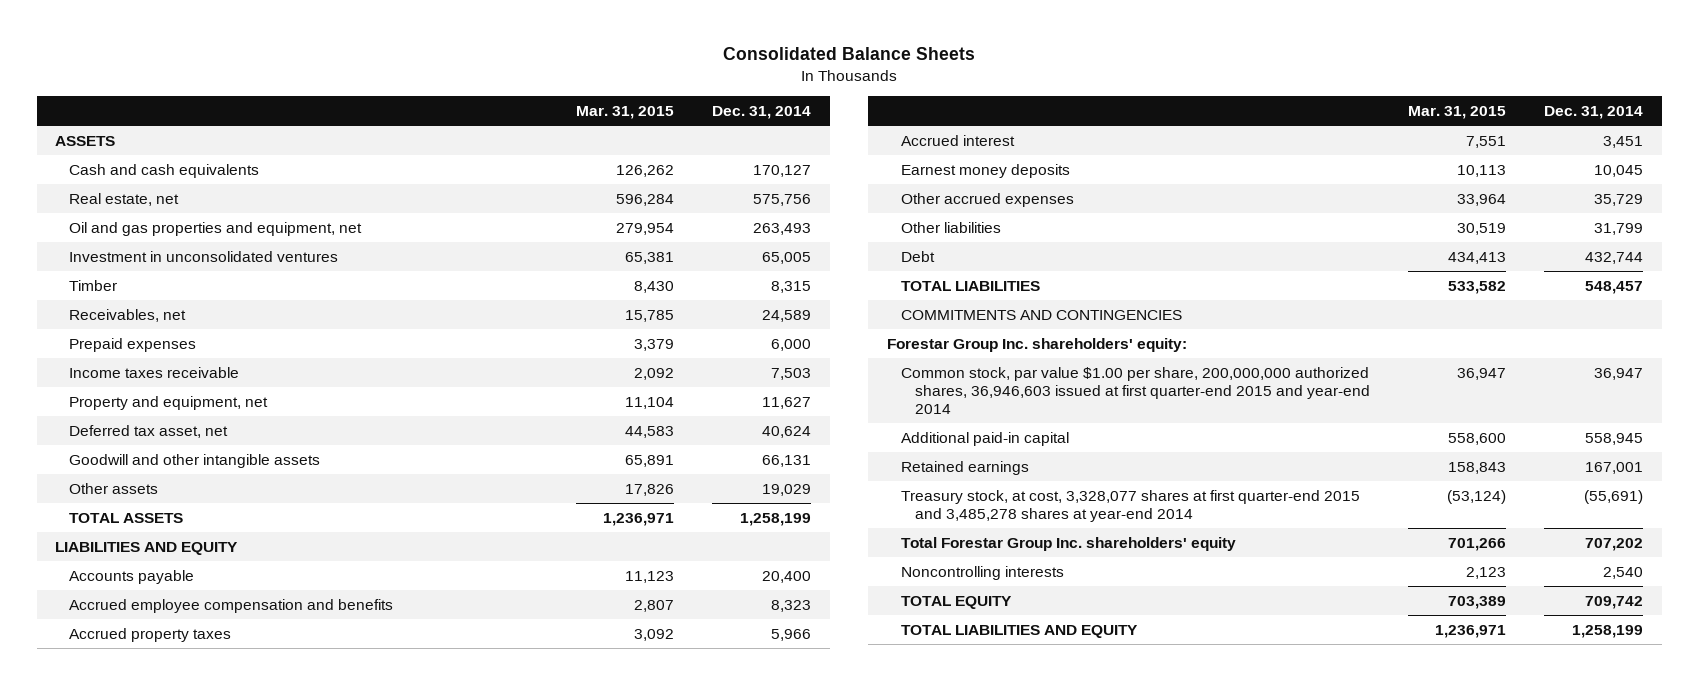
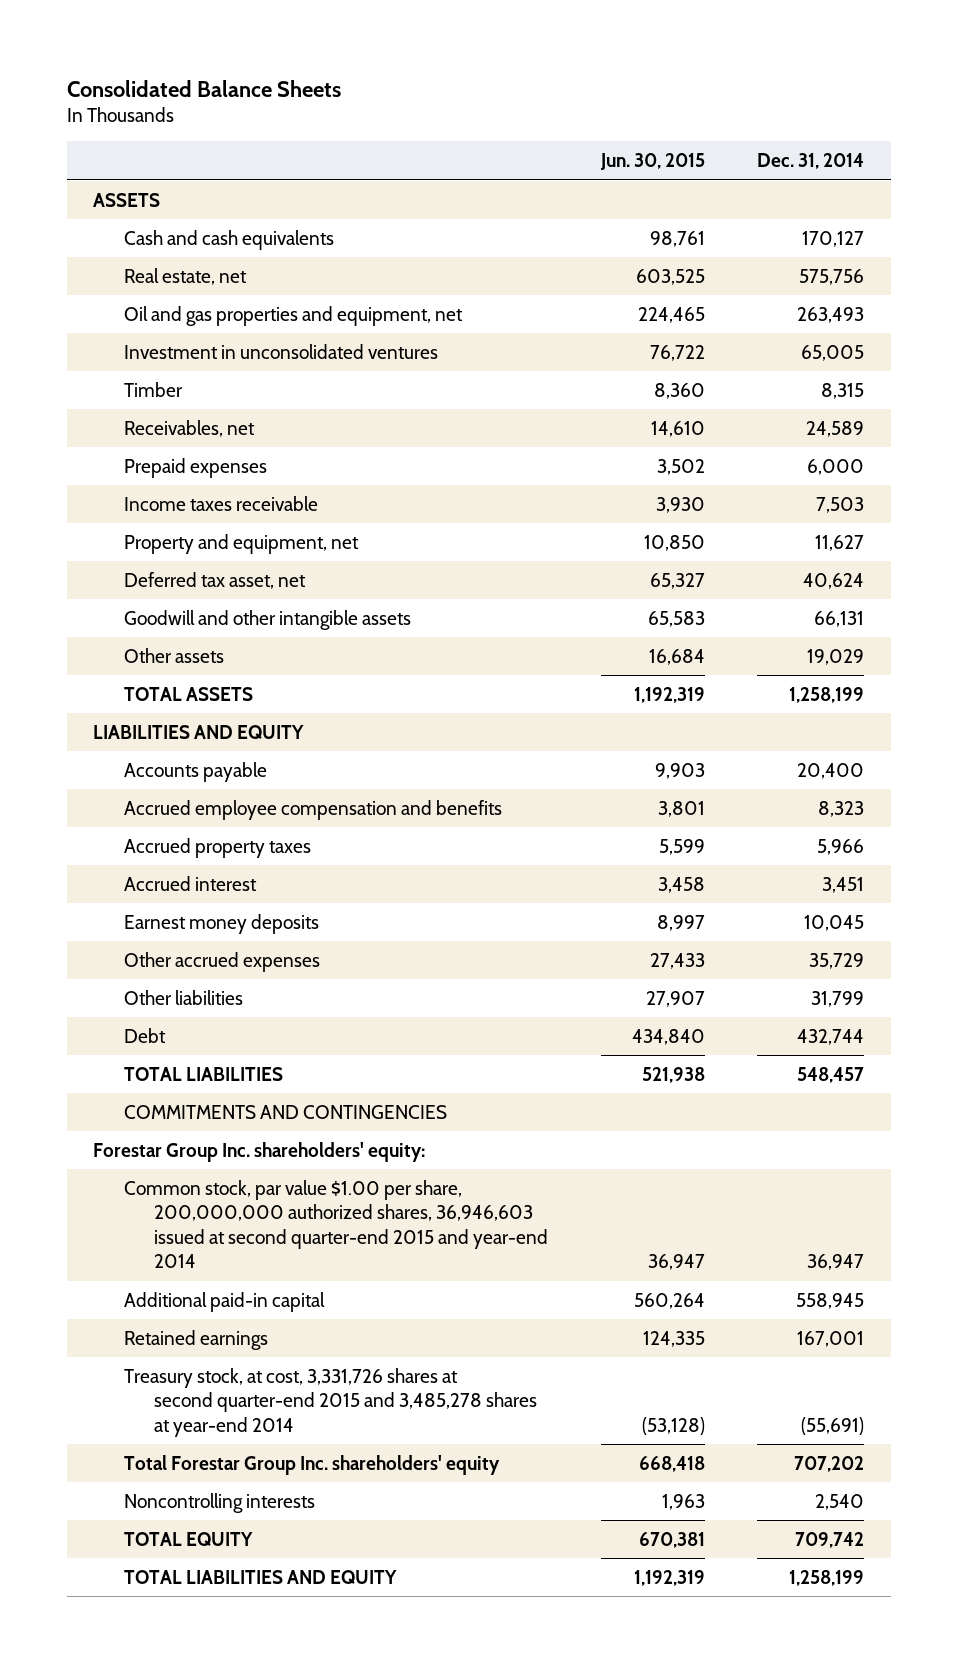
- | Mar. 31, 2015 | Dec. 31, 2014
+ | Jun. 30, 2015 | Dec. 31, 2014
- Common stock, par value $1.00 per share, 200,000,000 authorized shares, 36,946,603 issued at first quarter-end 2015 and year-end 2014 | 36,947 | 36,947
+ Common stock, par value $1.00 per share, 200,000,000 authorized shares, 36,946,603 issued at second quarter-end 2015 and year-end 2014 | 36,947 | 36,947
- Treasury stock, at cost, 3,328,077 shares at first quarter-end 2015 and 3,485,278 shares at year-end 2014 | (53,124) | (55,691)
+ Treasury stock, at cost, 3,331,726 shares at second quarter-end 2015 and 3,485,278 shares at year-end 2014 | (53,128) | (55,691)

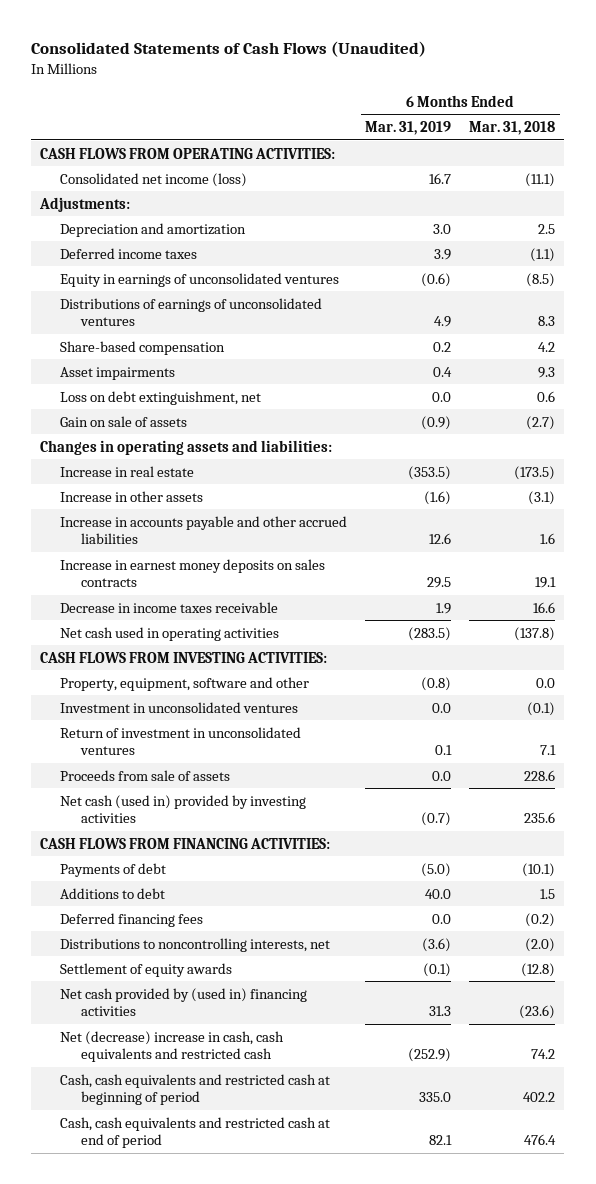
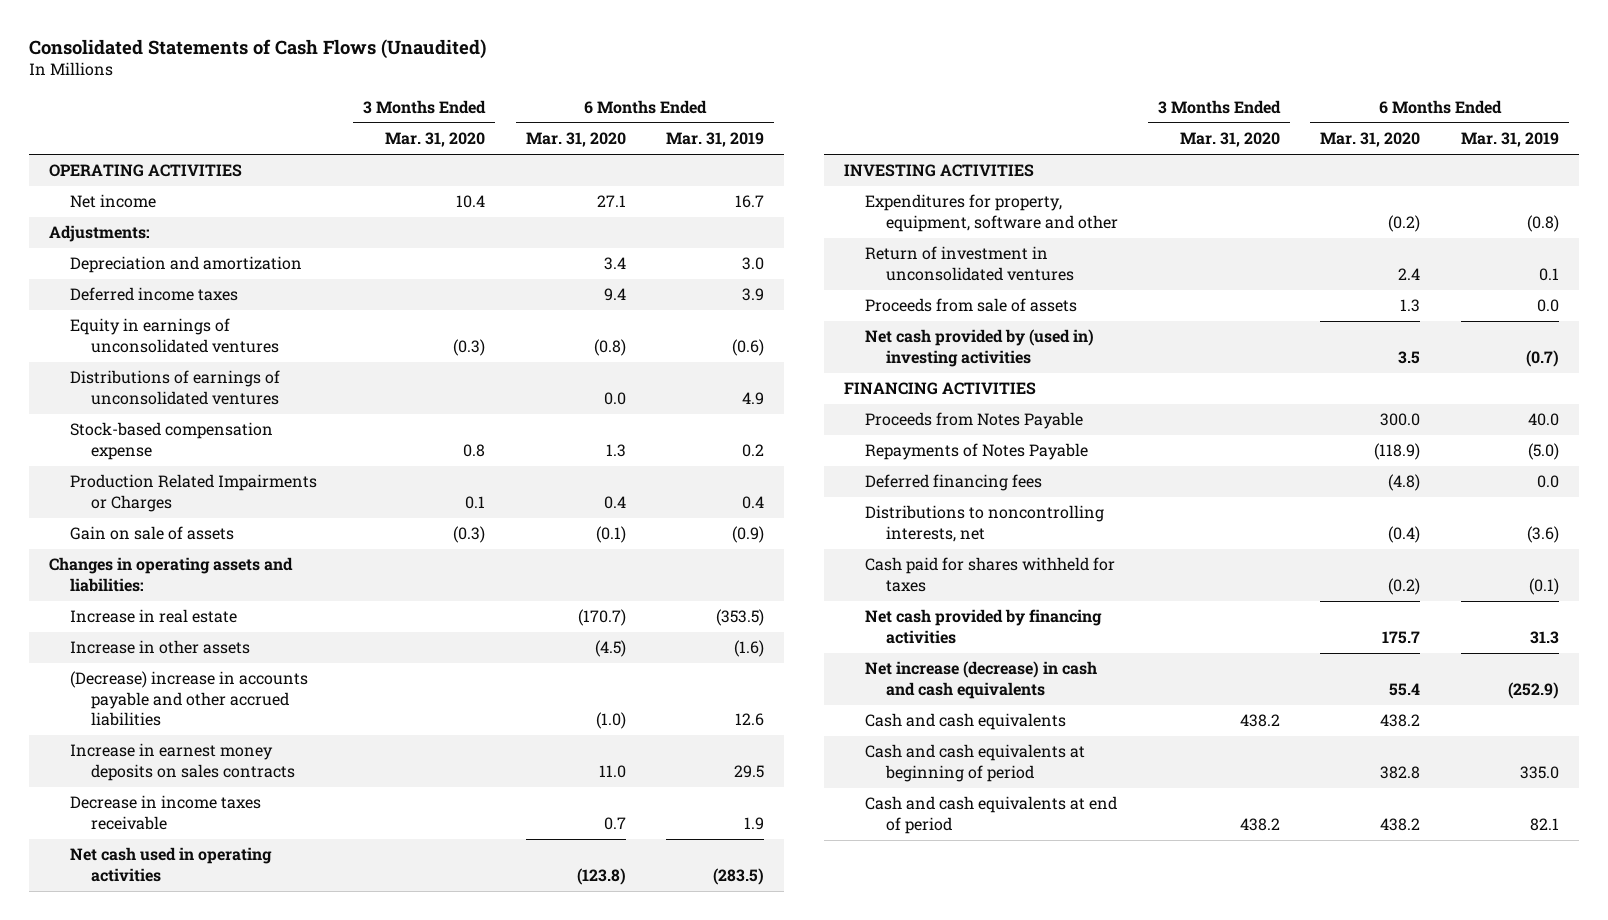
- | 6 Months Ended Mar. 31, 2019 | 6 Months Ended Mar. 31, 2018
+ | 3 Months Ended Mar. 31, 2020 | 6 Months Ended Mar. 31, 2020 | 6 Months Ended Mar. 31, 2019
- CASH FLOWS FROM OPERATING ACTIVITIES:
- Consolidated net income (loss) | 16.7 | (11.1)
+ OPERATING ACTIVITIES
+ Net income | 10.4 | 27.1 | 16.7
- Share-based compensation | 0.2 | 4.2
- Asset impairments | 0.4 | 9.3
- Loss on debt extinguishment, net | 0.0 | 0.6
+ Stock-based compensation expense | 0.8 | 1.3 | 0.2
+ Production Related Impairments or Charges | 0.1 | 0.4 | 0.4
- Increase in accounts payable and other accrued liabilities | 12.6 | 1.6
+ (Decrease) increase in accounts payable and other accrued liabilities | | (1.0) | 12.6
- CASH FLOWS FROM INVESTING ACTIVITIES:
- Property, equipment, software and other | (0.8) | 0.0
- Investment in unconsolidated ventures | 0.0 | (0.1)
+ INVESTING ACTIVITIES
+ Expenditures for property, equipment, software and other | | (0.2) | (0.8)
- Net cash (used in) provided by investing activities | (0.7) | 235.6
- CASH FLOWS FROM FINANCING ACTIVITIES:
- Payments of debt | (5.0) | (10.1)
- Additions to debt | 40.0 | 1.5
+ Net cash provided by (used in) investing activities | | 3.5 | (0.7)
+ FINANCING ACTIVITIES
+ Proceeds from Notes Payable | | 300.0 | 40.0
+ Repayments of Notes Payable | | (118.9) | (5.0)
- Settlement of equity awards | (0.1) | (12.8)
- Net cash provided by (used in) financing activities | 31.3 | (23.6)
- Net (decrease) increase in cash, cash equivalents and restricted cash | (252.9) | 74.2
- Cash, cash equivalents and restricted cash at beginning of period | 335.0 | 402.2
- Cash, cash equivalents and restricted cash at end of period | 82.1 | 476.4
+ Cash paid for shares withheld for taxes | | (0.2) | (0.1)
+ Net cash provided by financing activities | | 175.7 | 31.3
+ Net increase (decrease) in cash and cash equivalents | | 55.4 | (252.9)
+ Cash and cash equivalents | 438.2 | 438.2 |
+ Cash and cash equivalents at beginning of period | | 382.8 | 335.0
+ Cash and cash equivalents at end of period | 438.2 | 438.2 | 82.1

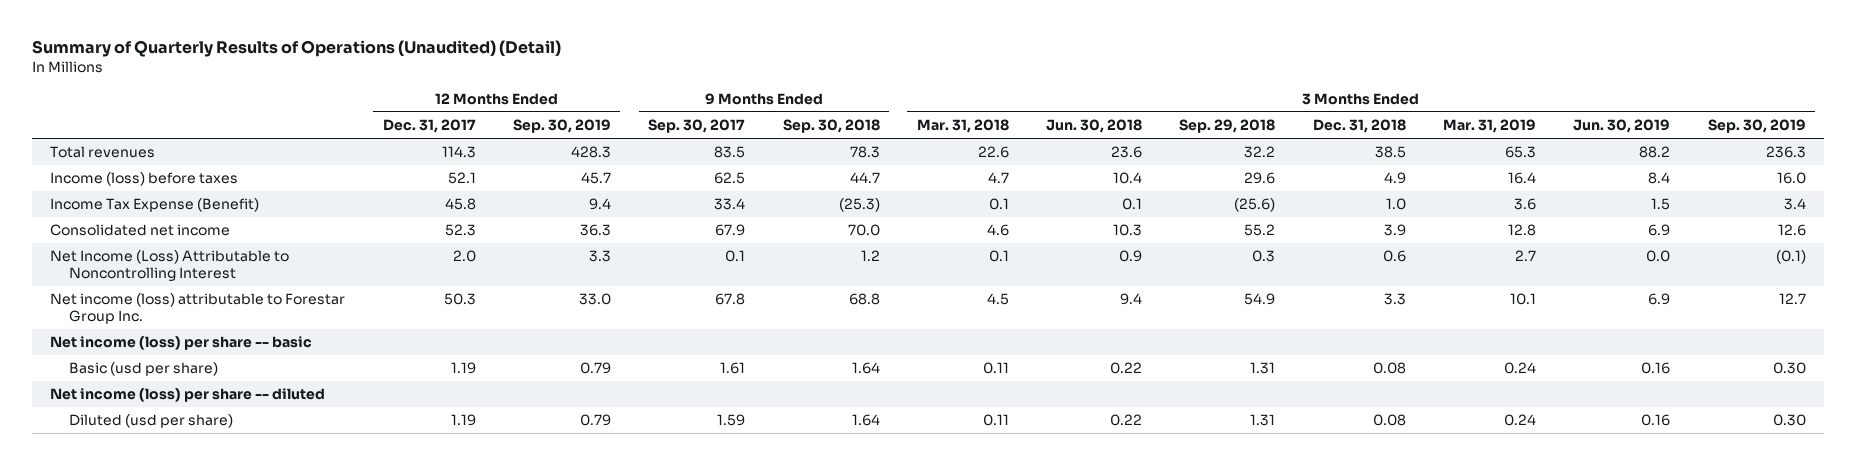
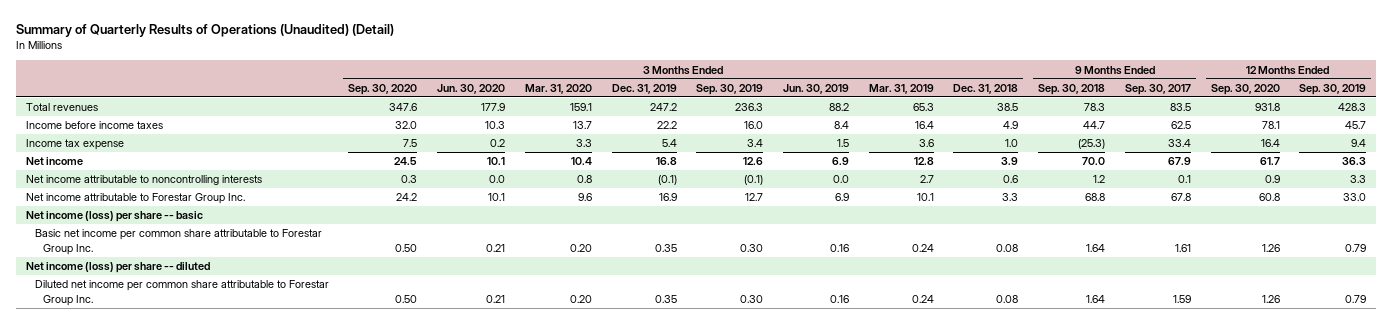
- | 12 Months Ended Dec. 31, 2017 | 12 Months Ended Sep. 30, 2019 | 9 Months Ended Sep. 30, 2017 | 9 Months Ended Sep. 30, 2018 | 3 Months Ended Mar. 31, 2018 | 3 Months Ended Jun. 30, 2018 | 3 Months Ended Sep. 29, 2018 | 3 Months Ended Dec. 31, 2018 | 3 Months Ended Mar. 31, 2019 | 3 Months Ended Jun. 30, 2019 | 3 Months Ended Sep. 30, 2019
+ | 3 Months Ended Sep. 30, 2020 | 3 Months Ended Jun. 30, 2020 | 3 Months Ended Mar. 31, 2020 | 3 Months Ended Dec. 31, 2019 | 3 Months Ended Sep. 30, 2019 | 3 Months Ended Jun. 30, 2019 | 3 Months Ended Mar. 31, 2019 | 3 Months Ended Dec. 31, 2018 | 9 Months Ended Sep. 30, 2018 | 9 Months Ended Sep. 30, 2017 | 12 Months Ended Sep. 30, 2020 | 12 Months Ended Sep. 30, 2019
- Income (loss) before taxes | 52.1 | 45.7 | 62.5 | 44.7 | 4.7 | 10.4 | 29.6 | 4.9 | 16.4 | 8.4 | 16.0
- Income Tax Expense (Benefit) | 45.8 | 9.4 | 33.4 | (25.3) | 0.1 | 0.1 | (25.6) | 1.0 | 3.6 | 1.5 | 3.4
- Consolidated net income | 52.3 | 36.3 | 67.9 | 70.0 | 4.6 | 10.3 | 55.2 | 3.9 | 12.8 | 6.9 | 12.6
- Net Income (Loss) Attributable to Noncontrolling Interest | 2.0 | 3.3 | 0.1 | 1.2 | 0.1 | 0.9 | 0.3 | 0.6 | 2.7 | 0.0 | (0.1)
- Net income (loss) attributable to Forestar Group Inc. | 50.3 | 33.0 | 67.8 | 68.8 | 4.5 | 9.4 | 54.9 | 3.3 | 10.1 | 6.9 | 12.7
+ Income before income taxes | 32.0 | 10.3 | 13.7 | 22.2 | 16.0 | 8.4 | 16.4 | 4.9 | 44.7 | 62.5 | 78.1 | 45.7
+ Income tax expense | 7.5 | 0.2 | 3.3 | 5.4 | 3.4 | 1.5 | 3.6 | 1.0 | (25.3) | 33.4 | 16.4 | 9.4
+ Net income | 24.5 | 10.1 | 10.4 | 16.8 | 12.6 | 6.9 | 12.8 | 3.9 | 70.0 | 67.9 | 61.7 | 36.3
+ Net income attributable to noncontrolling interests | 0.3 | 0.0 | 0.8 | (0.1) | (0.1) | 0.0 | 2.7 | 0.6 | 1.2 | 0.1 | 0.9 | 3.3
+ Net income attributable to Forestar Group Inc. | 24.2 | 10.1 | 9.6 | 16.9 | 12.7 | 6.9 | 10.1 | 3.3 | 68.8 | 67.8 | 60.8 | 33.0
- Basic (usd per share) | 1.19 | 0.79 | 1.61 | 1.64 | 0.11 | 0.22 | 1.31 | 0.08 | 0.24 | 0.16 | 0.30
+ Basic net income per common share attributable to Forestar Group Inc. | 0.50 | 0.21 | 0.20 | 0.35 | 0.30 | 0.16 | 0.24 | 0.08 | 1.64 | 1.61 | 1.26 | 0.79
- Diluted (usd per share) | 1.19 | 0.79 | 1.59 | 1.64 | 0.11 | 0.22 | 1.31 | 0.08 | 0.24 | 0.16 | 0.30
+ Diluted net income per common share attributable to Forestar Group Inc. | 0.50 | 0.21 | 0.20 | 0.35 | 0.30 | 0.16 | 0.24 | 0.08 | 1.64 | 1.59 | 1.26 | 0.79

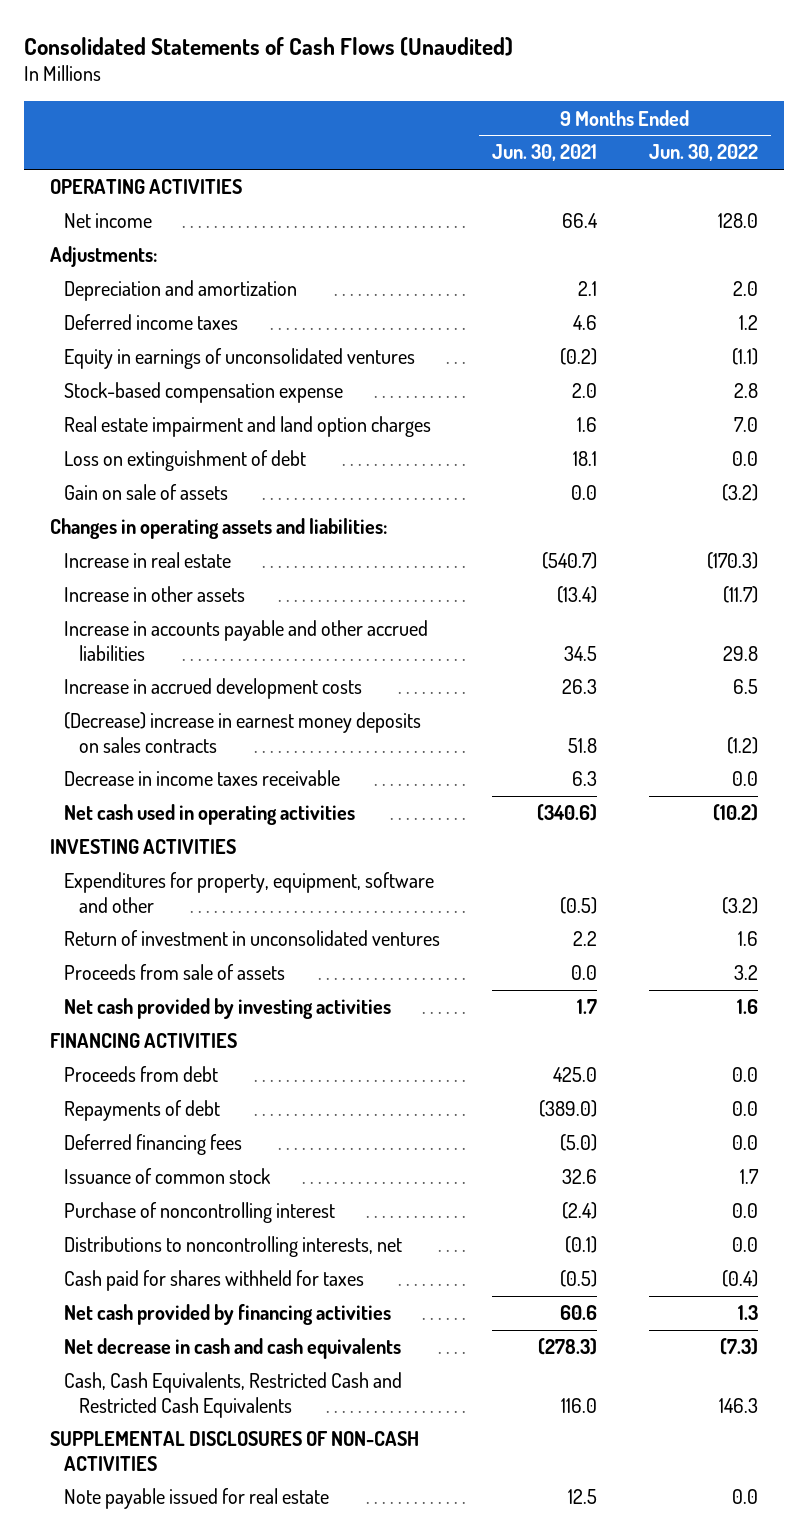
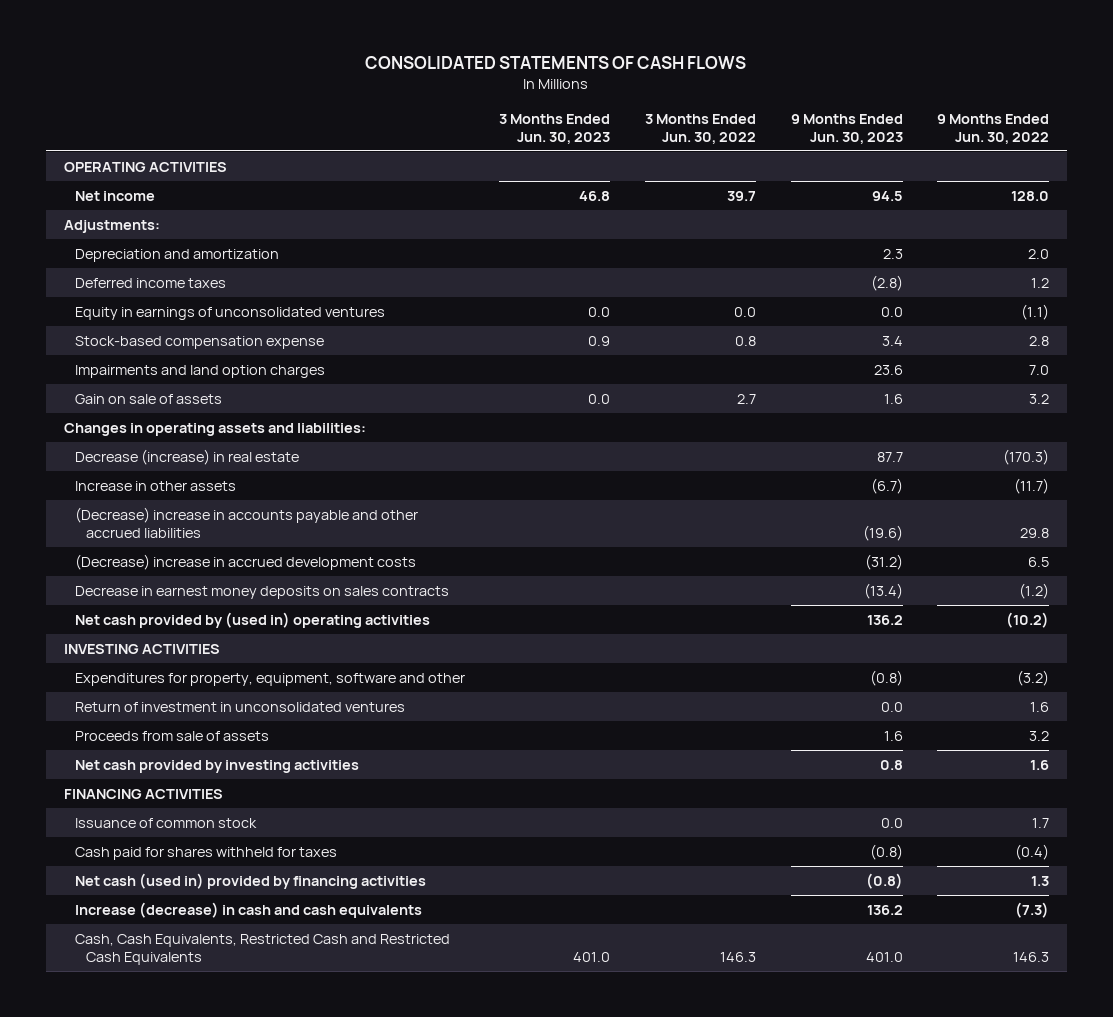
- Consolidated Statements of Cash Flows (Unaudited)
+ CONSOLIDATED STATEMENTS OF CASH FLOWS
- | 9 Months Ended Jun. 30, 2021 | 9 Months Ended Jun. 30, 2022
+ | 3 Months Ended Jun. 30, 2023 | 3 Months Ended Jun. 30, 2022 | 9 Months Ended Jun. 30, 2023 | 9 Months Ended Jun. 30, 2022
- Real estate impairment and land option charges | 1.6 | 7.0
- Loss on extinguishment of debt | 18.1 | 0.0
- Gain on sale of assets | 0.0 | (3.2)
+ Impairments and land option charges | | | 23.6 | 7.0
+ Gain on sale of assets | 0.0 | 2.7 | 1.6 | 3.2
- Increase in real estate | (540.7) | (170.3)
+ Decrease (increase) in real estate | | | 87.7 | (170.3)
- Increase in accounts payable and other accrued liabilities | 34.5 | 29.8
- Increase in accrued development costs | 26.3 | 6.5
- (Decrease) increase in earnest money deposits on sales contracts | 51.8 | (1.2)
- Decrease in income taxes receivable | 6.3 | 0.0
- Net cash used in operating activities | (340.6) | (10.2)
+ (Decrease) increase in accounts payable and other accrued liabilities | | | (19.6) | 29.8
+ (Decrease) increase in accrued development costs | | | (31.2) | 6.5
+ Decrease in earnest money deposits on sales contracts | | | (13.4) | (1.2)
+ Net cash provided by (used in) operating activities | | | 136.2 | (10.2)
- Proceeds from debt | 425.0 | 0.0
- Repayments of debt | (389.0) | 0.0
- Deferred financing fees | (5.0) | 0.0
- Purchase of noncontrolling interest | (2.4) | 0.0
- Distributions to noncontrolling interests, net | (0.1) | 0.0
- Net cash provided by financing activities | 60.6 | 1.3
- Net decrease in cash and cash equivalents | (278.3) | (7.3)
+ Net cash (used in) provided by financing activities | | | (0.8) | 1.3
+ Increase (decrease) in cash and cash equivalents | | | 136.2 | (7.3)
- SUPPLEMENTAL DISCLOSURES OF NON-CASH ACTIVITIES
- Note payable issued for real estate | 12.5 | 0.0

